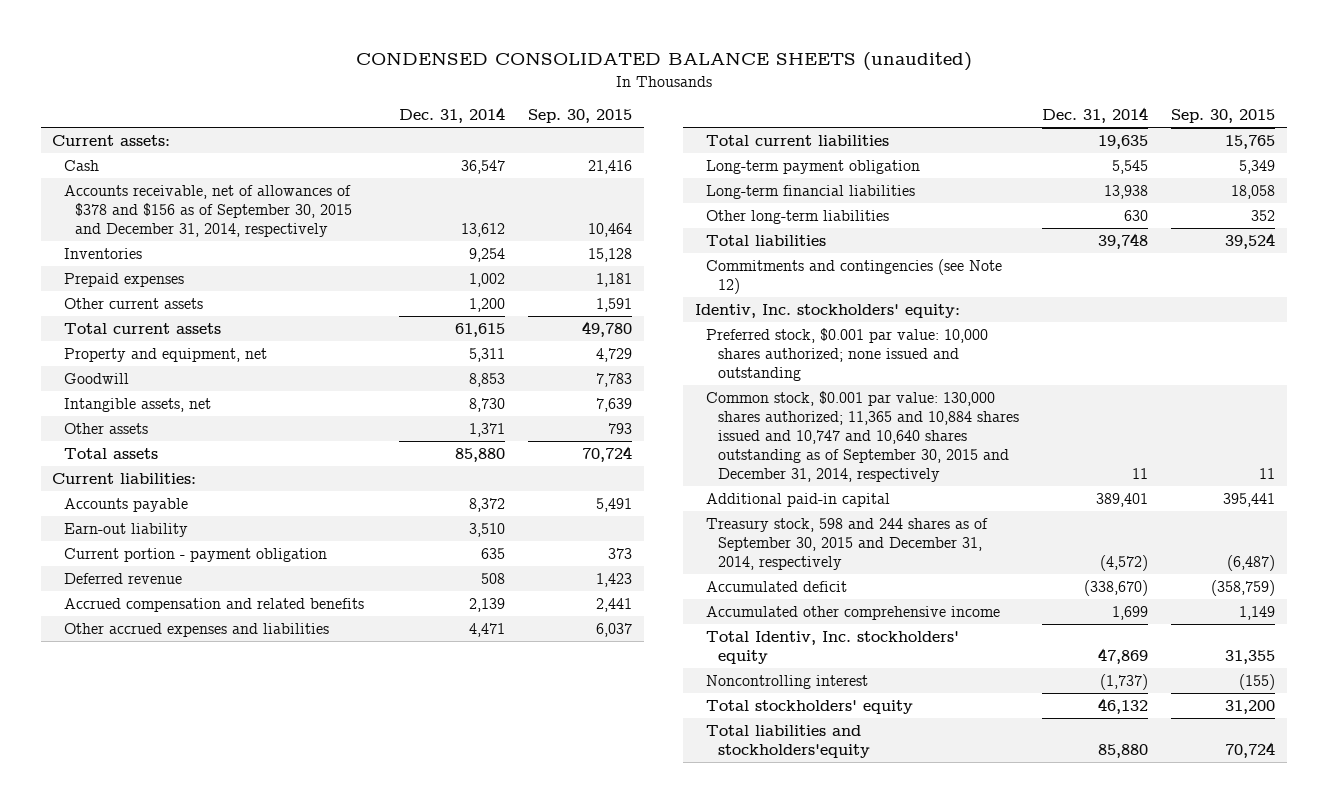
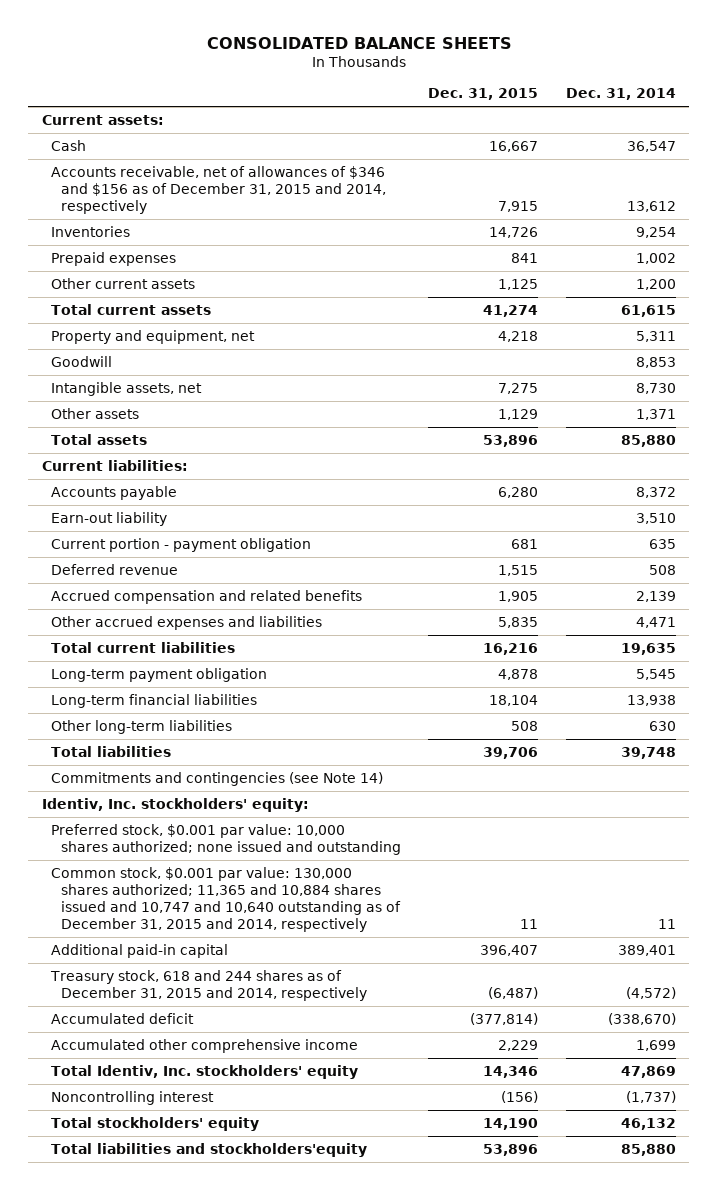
- CONDENSED CONSOLIDATED BALANCE SHEETS (unaudited)
+ CONSOLIDATED BALANCE SHEETS
- | Dec. 31, 2014 | Sep. 30, 2015
+ | Dec. 31, 2015 | Dec. 31, 2014
- Accounts receivable, net of allowances of $378 and $156 as of September 30, 2015 and December 31, 2014, respectively | 13,612 | 10,464
+ Accounts receivable, net of allowances of $346 and $156 as of December 31, 2015 and 2014, respectively | 7,915 | 13,612
- Commitments and contingencies (see Note 12)
+ Commitments and contingencies (see Note 14)
- Common stock, $0.001 par value: 130,000 shares authorized; 11,365 and 10,884 shares issued and 10,747 and 10,640 shares outstanding as of September 30, 2015 and December 31, 2014, respectively | 11 | 11
+ Common stock, $0.001 par value: 130,000 shares authorized; 11,365 and 10,884 shares issued and 10,747 and 10,640 outstanding as of December 31, 2015 and 2014, respectively | 11 | 11
- Treasury stock, 598 and 244 shares as of September 30, 2015 and December 31, 2014, respectively | (4,572) | (6,487)
+ Treasury stock, 618 and 244 shares as of December 31, 2015 and 2014, respectively | (6,487) | (4,572)

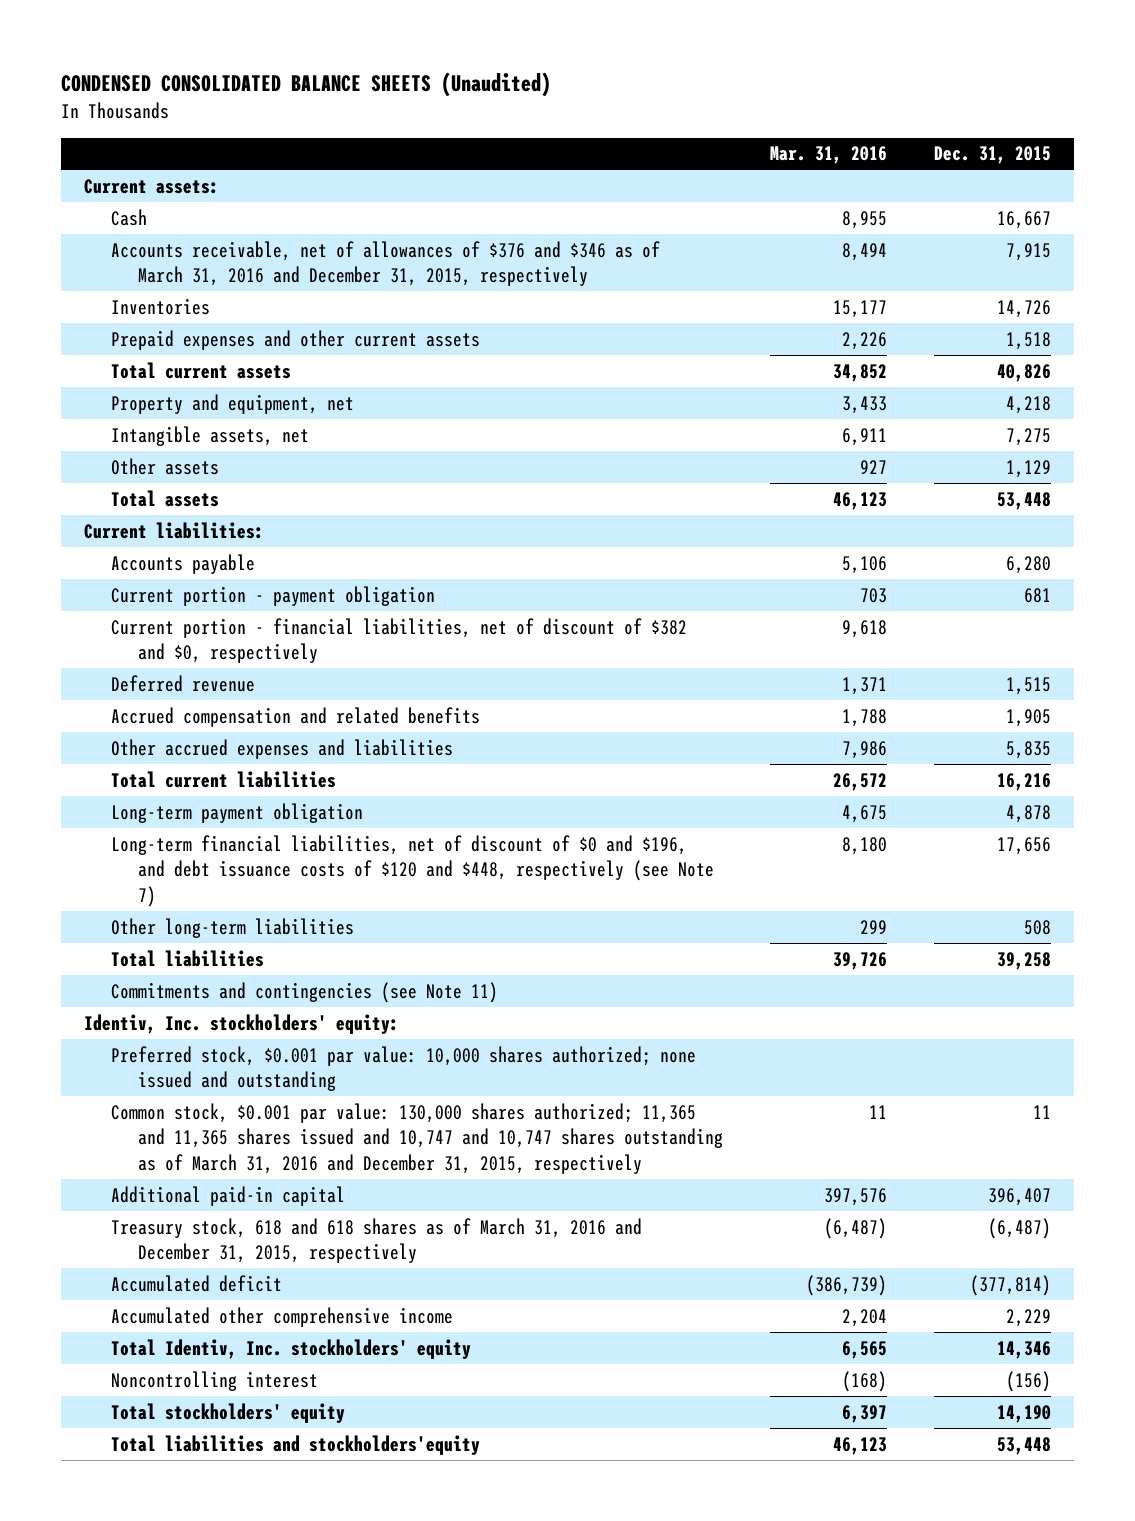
- CONSOLIDATED BALANCE SHEETS
+ CONDENSED CONSOLIDATED BALANCE SHEETS (Unaudited)
- | Dec. 31, 2015 | Dec. 31, 2014
+ | Mar. 31, 2016 | Dec. 31, 2015
- Accounts receivable, net of allowances of $346 and $156 as of December 31, 2015 and 2014, respectively | 7,915 | 13,612
+ Accounts receivable, net of allowances of $376 and $346 as of March 31, 2016 and December 31, 2015, respectively | 8,494 | 7,915
- Prepaid expenses | 841 | 1,002
- Other current assets | 1,125 | 1,200
- Total current assets | 41,274 | 61,615
+ Prepaid expenses and other current assets | 2,226 | 1,518
+ Total current assets | 34,852 | 40,826
- Goodwill | | 8,853
- Total assets | 53,896 | 85,880
+ Total assets | 46,123 | 53,448
- Earn-out liability | | 3,510
+ Current portion - financial liabilities, net of discount of $382 and $0, respectively | 9,618 |
- Long-term financial liabilities | 18,104 | 13,938
+ Long-term financial liabilities, net of discount of $0 and $196, and debt issuance costs of $120 and $448, respectively (see Note 7) | 8,180 | 17,656
- Total liabilities | 39,706 | 39,748
- Commitments and contingencies (see Note 14)
+ Total liabilities | 39,726 | 39,258
+ Commitments and contingencies (see Note 11)
- Common stock, $0.001 par value: 130,000 shares authorized; 11,365 and 10,884 shares issued and 10,747 and 10,640 outstanding as of December 31, 2015 and 2014, respectively | 11 | 11
+ Common stock, $0.001 par value: 130,000 shares authorized; 11,365 and 11,365 shares issued and 10,747 and 10,747 shares outstanding as of March 31, 2016 and December 31, 2015, respectively | 11 | 11
- Treasury stock, 618 and 244 shares as of December 31, 2015 and 2014, respectively | (6,487) | (4,572)
+ Treasury stock, 618 and 618 shares as of March 31, 2016 and December 31, 2015, respectively | (6,487) | (6,487)
- Total liabilities and stockholders'equity | 53,896 | 85,880
+ Total liabilities and stockholders'equity | 46,123 | 53,448

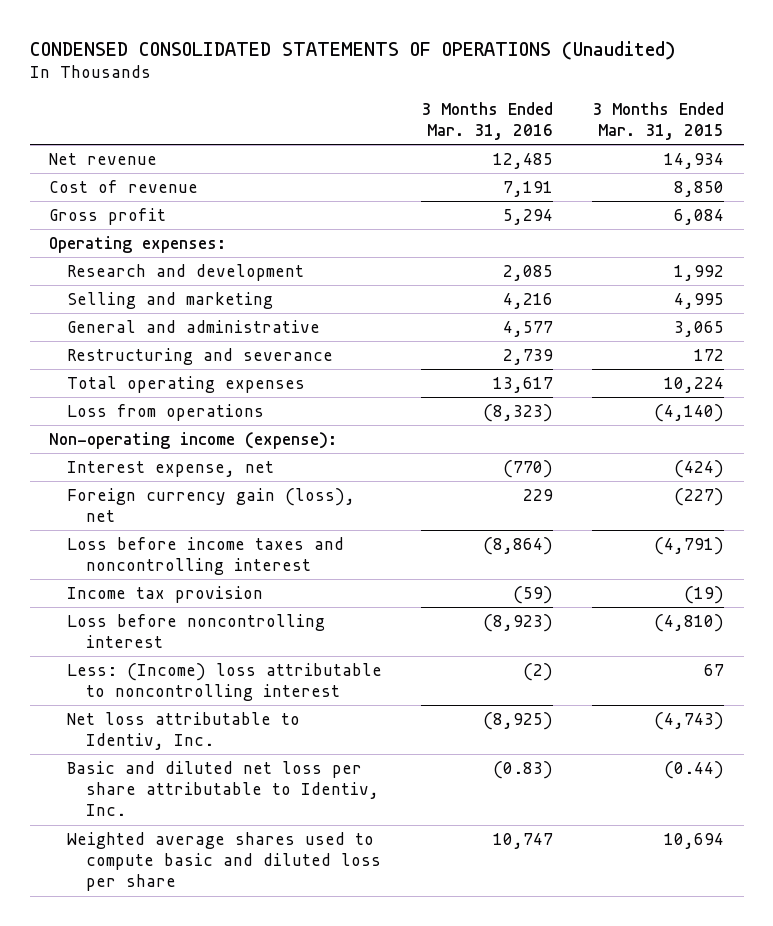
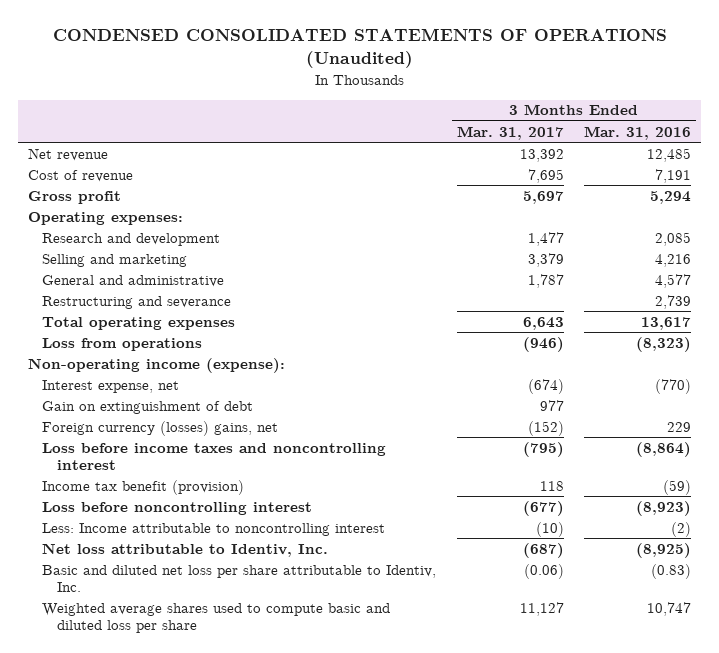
- | 3 Months Ended Mar. 31, 2016 | 3 Months Ended Mar. 31, 2015
+ | 3 Months Ended Mar. 31, 2017 | 3 Months Ended Mar. 31, 2016
- Foreign currency gain (loss), net | 229 | (227)
+ Gain on extinguishment of debt | 977 |
+ Foreign currency (losses) gains, net | (152) | 229
- Income tax provision | (59) | (19)
+ Income tax benefit (provision) | 118 | (59)
- Less: (Income) loss attributable to noncontrolling interest | (2) | 67
+ Less: Income attributable to noncontrolling interest | (10) | (2)

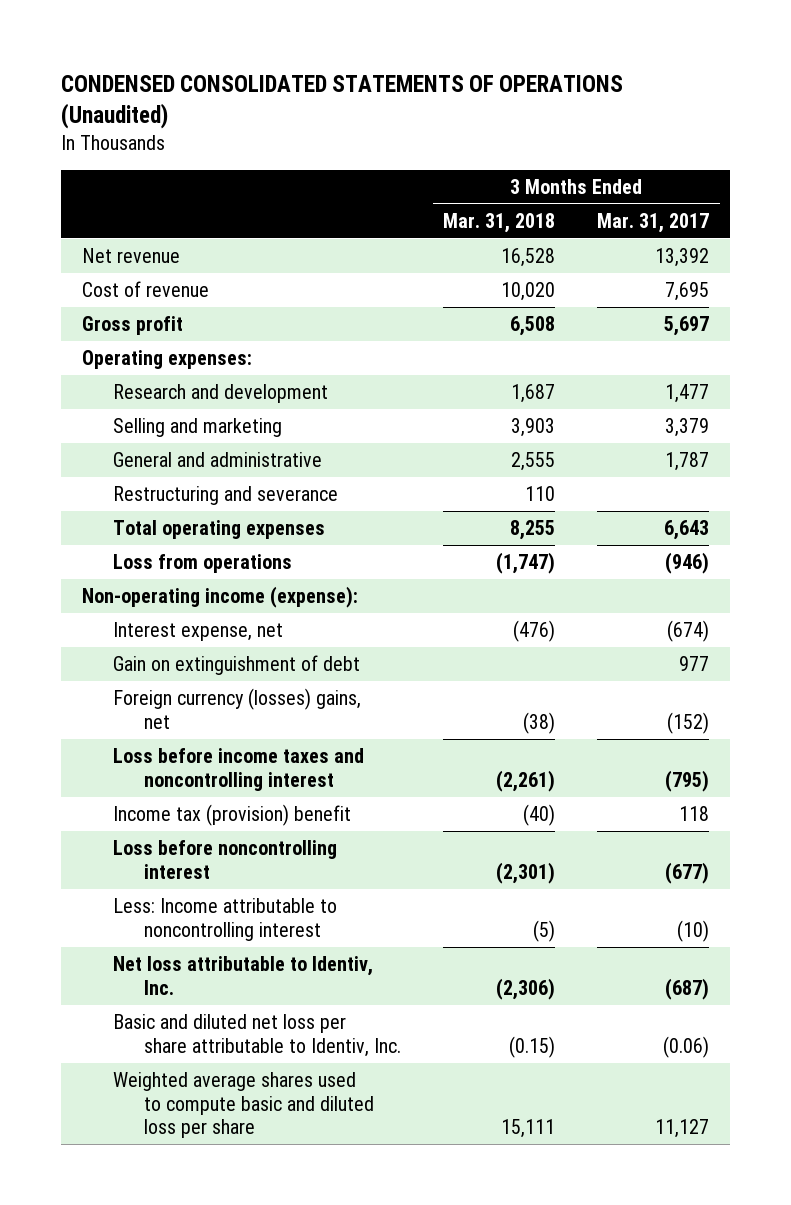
- | 3 Months Ended Mar. 31, 2017 | 3 Months Ended Mar. 31, 2016
+ | 3 Months Ended Mar. 31, 2018 | 3 Months Ended Mar. 31, 2017
- Income tax benefit (provision) | 118 | (59)
+ Income tax (provision) benefit | (40) | 118

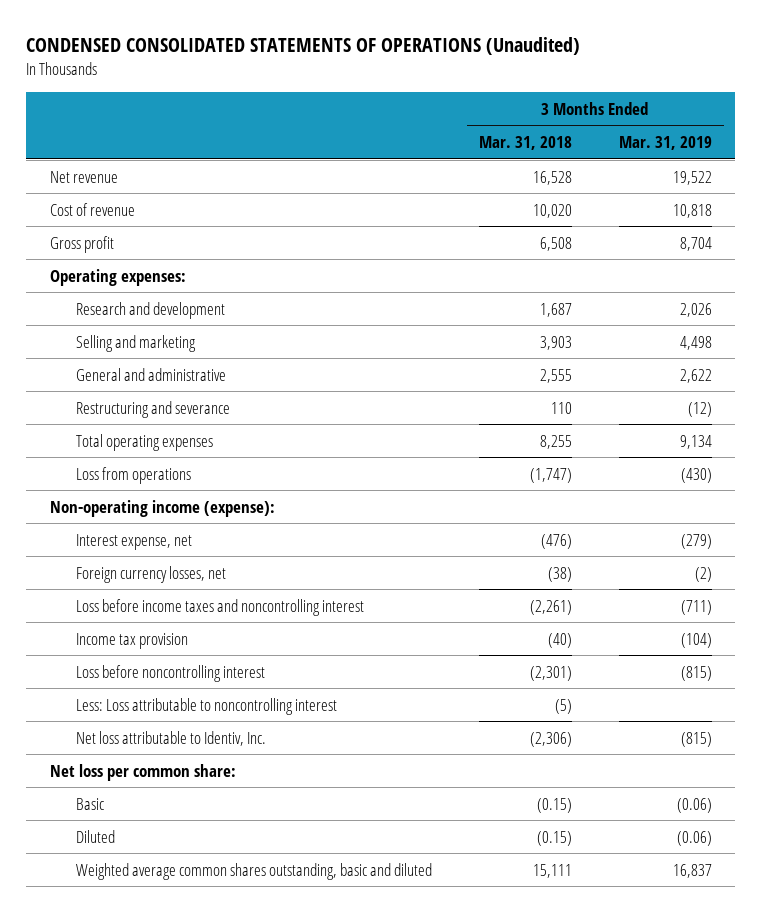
- | 3 Months Ended Mar. 31, 2018 | 3 Months Ended Mar. 31, 2017
+ | 3 Months Ended Mar. 31, 2018 | 3 Months Ended Mar. 31, 2019
- Gain on extinguishment of debt | | 977
- Foreign currency (losses) gains, net | (38) | (152)
+ Foreign currency losses, net | (38) | (2)
- Income tax (provision) benefit | (40) | 118
+ Income tax provision | (40) | (104)
- Less: Income attributable to noncontrolling interest | (5) | (10)
+ Less: Loss attributable to noncontrolling interest | (5) |
- Basic and diluted net loss per share attributable to Identiv, Inc. | (0.15) | (0.06)
- Weighted average shares used to compute basic and diluted loss per share | 15,111 | 11,127
+ Net loss per common share:
+ Basic | (0.15) | (0.06)
+ Diluted | (0.15) | (0.06)
+ Weighted average common shares outstanding, basic and diluted | 15,111 | 16,837

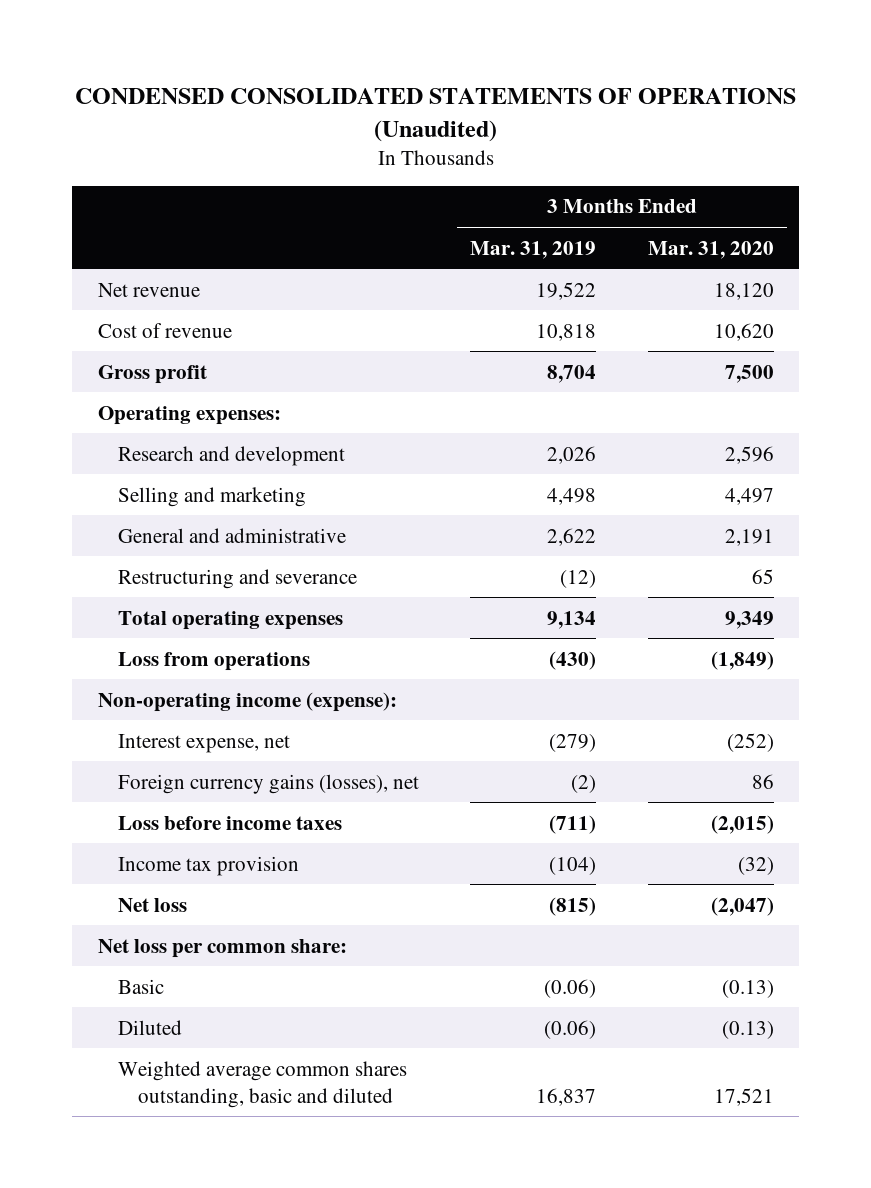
- | 3 Months Ended Mar. 31, 2018 | 3 Months Ended Mar. 31, 2019
+ | 3 Months Ended Mar. 31, 2019 | 3 Months Ended Mar. 31, 2020
- Foreign currency losses, net | (38) | (2)
- Loss before income taxes and noncontrolling interest | (2,261) | (711)
+ Foreign currency gains (losses), net | (2) | 86
+ Loss before income taxes | (711) | (2,015)
- Loss before noncontrolling interest | (2,301) | (815)
- Less: Loss attributable to noncontrolling interest | (5) |
- Net loss attributable to Identiv, Inc. | (2,306) | (815)
+ Net loss | (815) | (2,047)

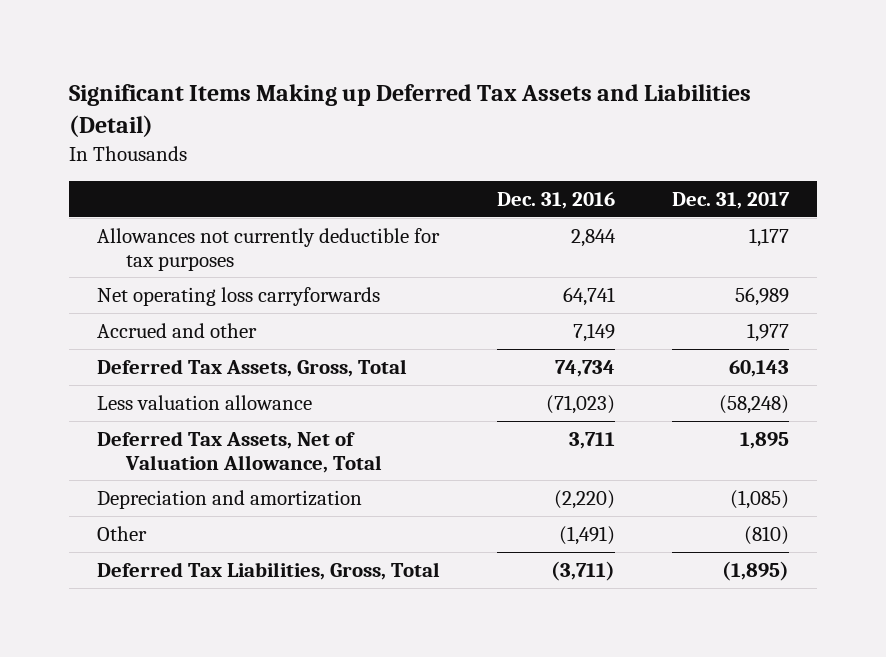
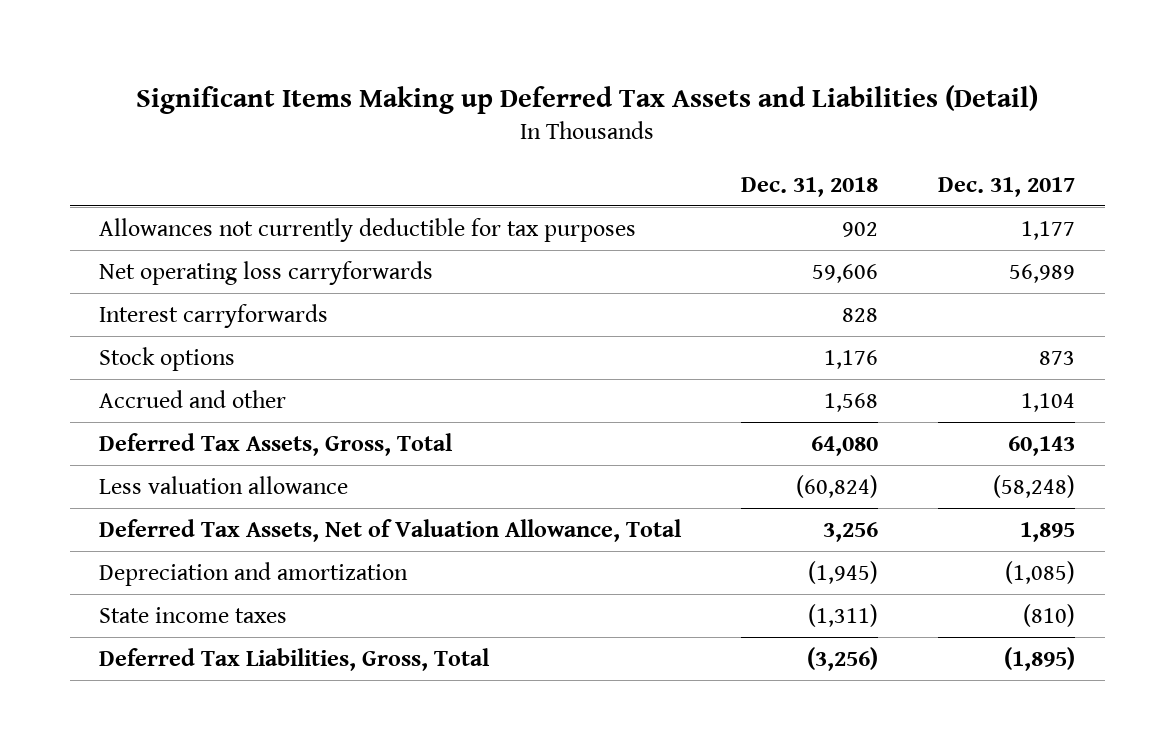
- | Dec. 31, 2016 | Dec. 31, 2017
+ | Dec. 31, 2018 | Dec. 31, 2017
- Accrued and other | 7,149 | 1,977
+ Interest carryforwards | 828 |
+ Stock options | 1,176 | 873
+ Accrued and other | 1,568 | 1,104
- Other | (1,491) | (810)
+ State income taxes | (1,311) | (810)

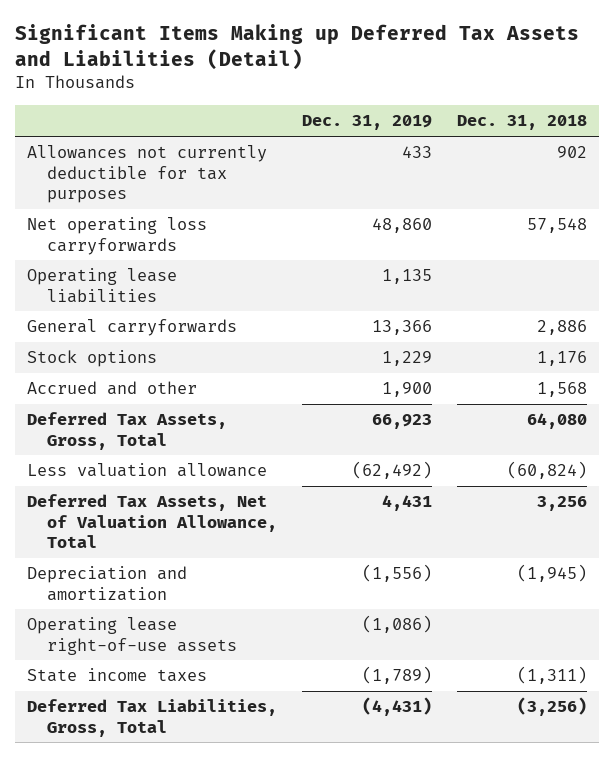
- | Dec. 31, 2018 | Dec. 31, 2017
+ | Dec. 31, 2019 | Dec. 31, 2018
- Net operating loss carryforwards | 59,606 | 56,989
- Interest carryforwards | 828 |
+ Net operating loss carryforwards | 48,860 | 57,548
+ Operating lease liabilities | 1,135 |
+ General carryforwards | 13,366 | 2,886
+ Operating lease right-of-use assets | (1,086) |

